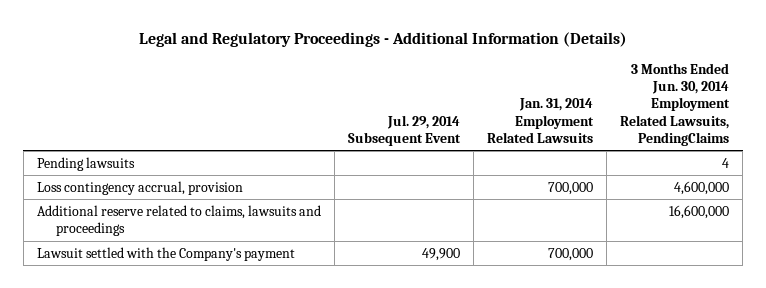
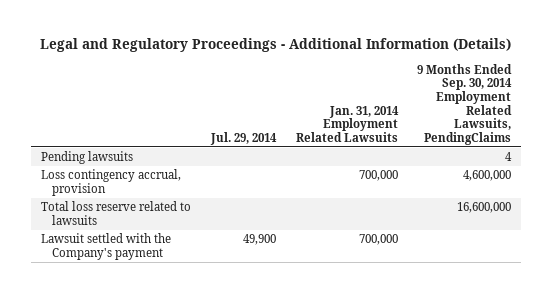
- | Jul. 29, 2014 Subsequent Event | Jan. 31, 2014 Employment Related Lawsuits | 3 Months Ended Jun. 30, 2014 Employment Related Lawsuits, PendingClaims
+ | Jul. 29, 2014 | Jan. 31, 2014 Employment Related Lawsuits | 9 Months Ended Sep. 30, 2014 Employment Related Lawsuits, PendingClaims
- Additional reserve related to claims, lawsuits and proceedings | | | 16,600,000
+ Total loss reserve related to lawsuits | | | 16,600,000

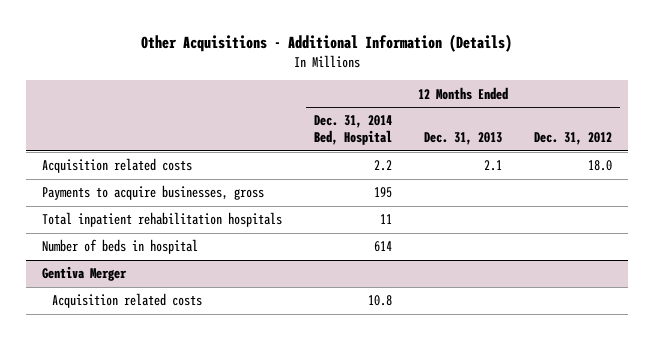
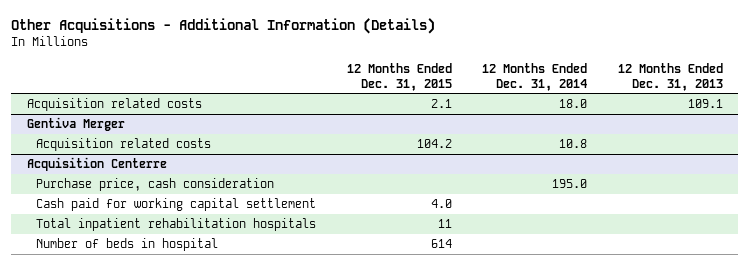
- | 12 Months Ended Dec. 31, 2014 Bed, Hospital | 12 Months Ended Dec. 31, 2013 | 12 Months Ended Dec. 31, 2012
+ | 12 Months Ended Dec. 31, 2015 | 12 Months Ended Dec. 31, 2014 | 12 Months Ended Dec. 31, 2013
- Acquisition related costs | 2.2 | 2.1 | 18.0
- Payments to acquire businesses, gross | 195 | |
- Total inpatient rehabilitation hospitals | 11 | |
- Number of beds in hospital | 614 | |
+ Acquisition related costs | 2.1 | 18.0 | 109.1
+ Acquisition Centerre
+ Purchase price, cash consideration | | 195.0 |
+ Cash paid for working capital settlement | 4.0 | |
+ Total inpatient rehabilitation hospitals | 11 | |
+ Number of beds in hospital | 614 | |

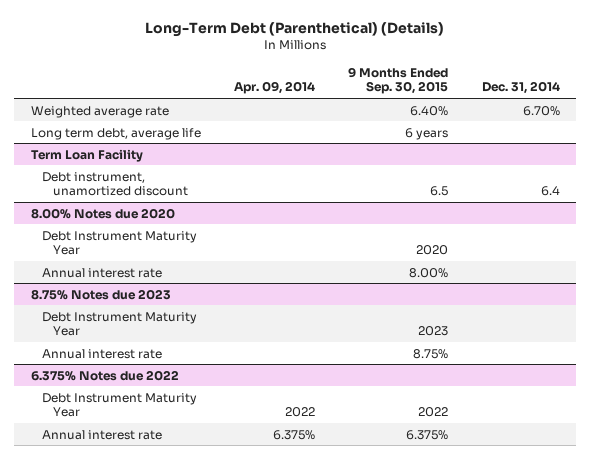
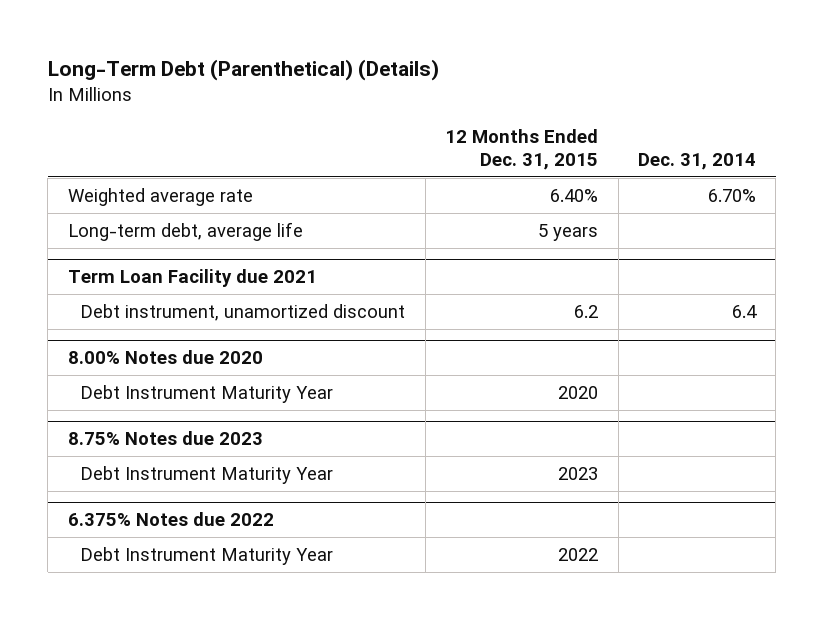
- | Apr. 09, 2014 | 9 Months Ended Sep. 30, 2015 | Dec. 31, 2014
+ | 12 Months Ended Dec. 31, 2015 | Dec. 31, 2014
- Long term debt, average life | | 6 years |
- Term Loan Facility
+ Long-term debt, average life | 5 years |
+ Term Loan Facility due 2021
@ 8.00% Notes due 2020
- Annual interest rate | | 8.00% |
@ 8.75% Notes due 2023
- Annual interest rate | | 8.75% |
@ 6.375% Notes due 2022
- Annual interest rate | 6.375% | 6.375% |

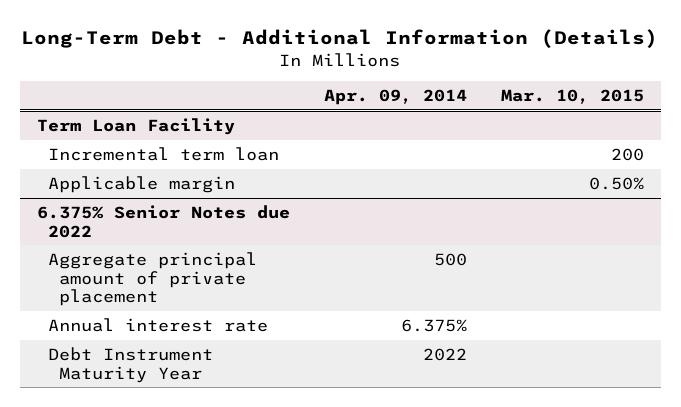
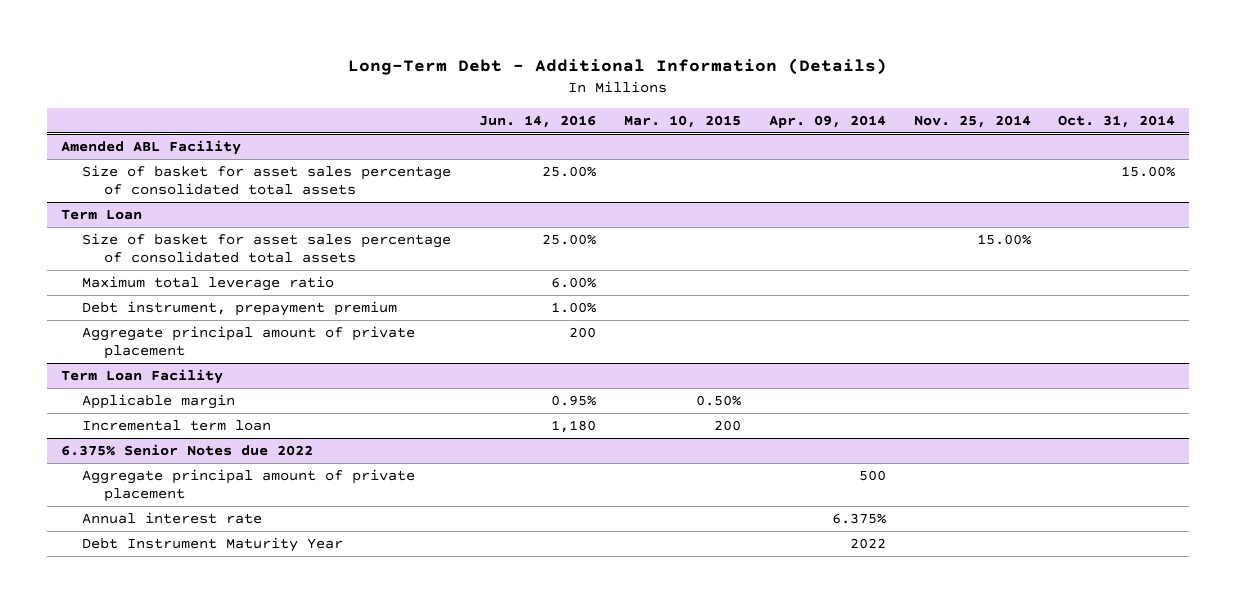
- | Apr. 09, 2014 | Mar. 10, 2015
+ | Jun. 14, 2016 | Mar. 10, 2015 | Apr. 09, 2014 | Nov. 25, 2014 | Oct. 31, 2014
+ Amended ABL Facility
+ Size of basket for asset sales percentage of consolidated total assets | 25.00% | | | | 15.00%
+ Term Loan
+ Size of basket for asset sales percentage of consolidated total assets | 25.00% | | | 15.00% |
+ Maximum total leverage ratio | 6.00% | | | |
+ Debt instrument, prepayment premium | 1.00% | | | |
+ Aggregate principal amount of private placement | 200 | | | |
@ Term Loan Facility
moved down: Incremental term loan | 1,180 | 200 | | |

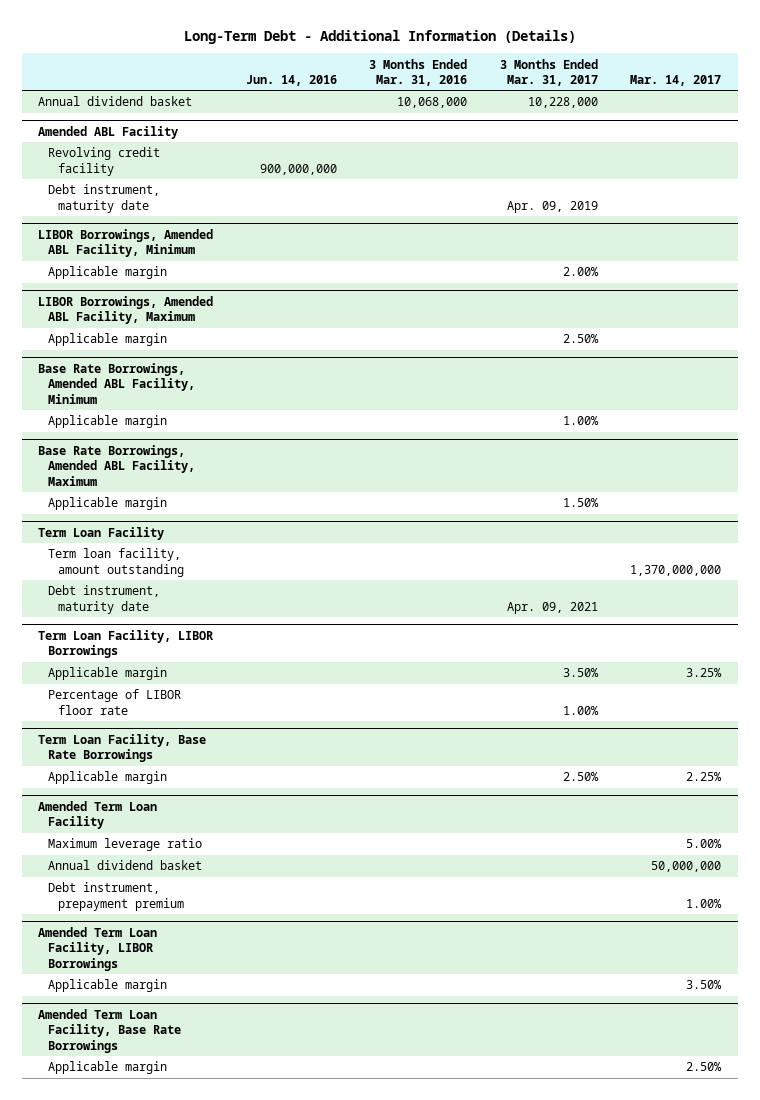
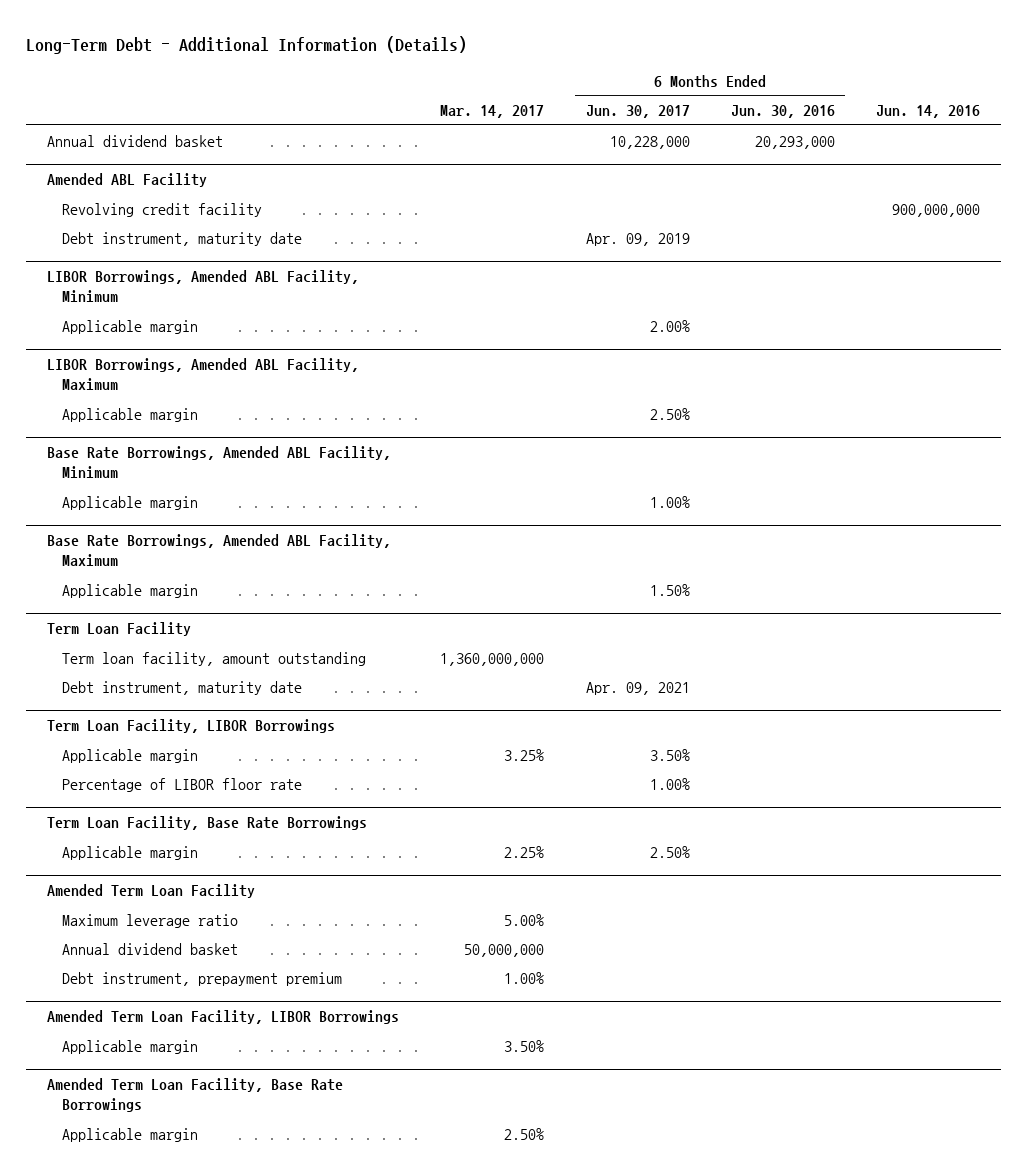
- | Jun. 14, 2016 | 3 Months Ended Mar. 31, 2016 | 3 Months Ended Mar. 31, 2017 | Mar. 14, 2017
+ | Mar. 14, 2017 | 6 Months Ended Jun. 30, 2017 | 6 Months Ended Jun. 30, 2016 | Jun. 14, 2016
@ Term Loan Facility
- Term loan facility, amount outstanding | | | | 1,370,000,000
+ Term loan facility, amount outstanding | 1,360,000,000 | | |

